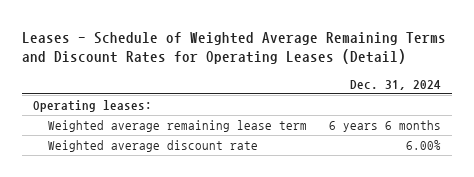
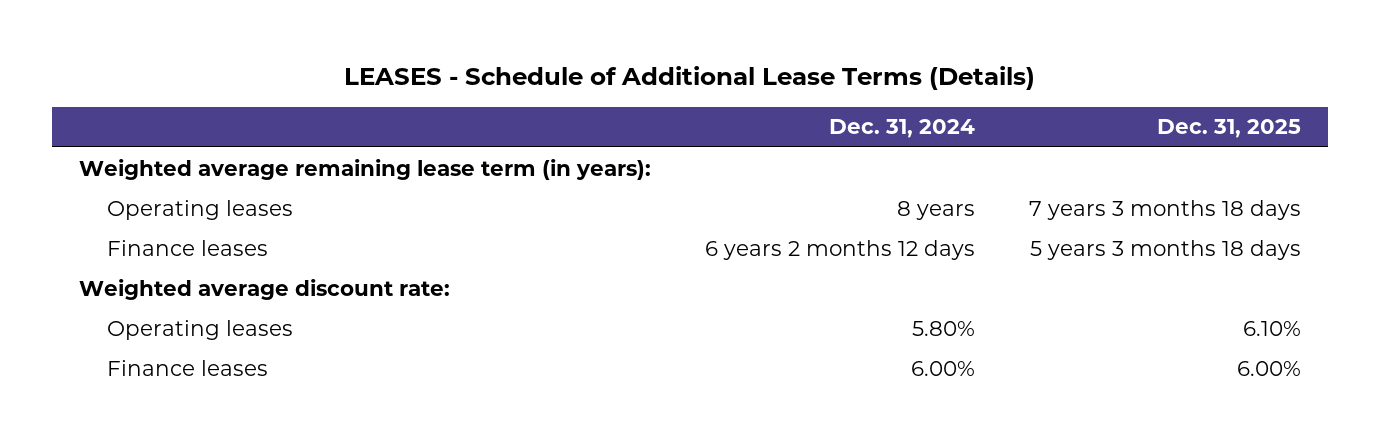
- Leases - Schedule of Weighted Average Remaining Terms and Discount Rates for Operating Leases (Detail)
+ LEASES - Schedule of Additional Lease Terms (Details)
- | Dec. 31, 2024
+ | Dec. 31, 2024 | Dec. 31, 2025
- Operating leases:
- Weighted average remaining lease term | 6 years 6 months
- Weighted average discount rate | 6.00%
+ Weighted average remaining lease term (in years):
+ Operating leases | 8 years | 7 years 3 months 18 days
+ Finance leases | 6 years 2 months 12 days | 5 years 3 months 18 days
+ Weighted average discount rate:
+ Operating leases | 5.80% | 6.10%
+ Finance leases | 6.00% | 6.00%

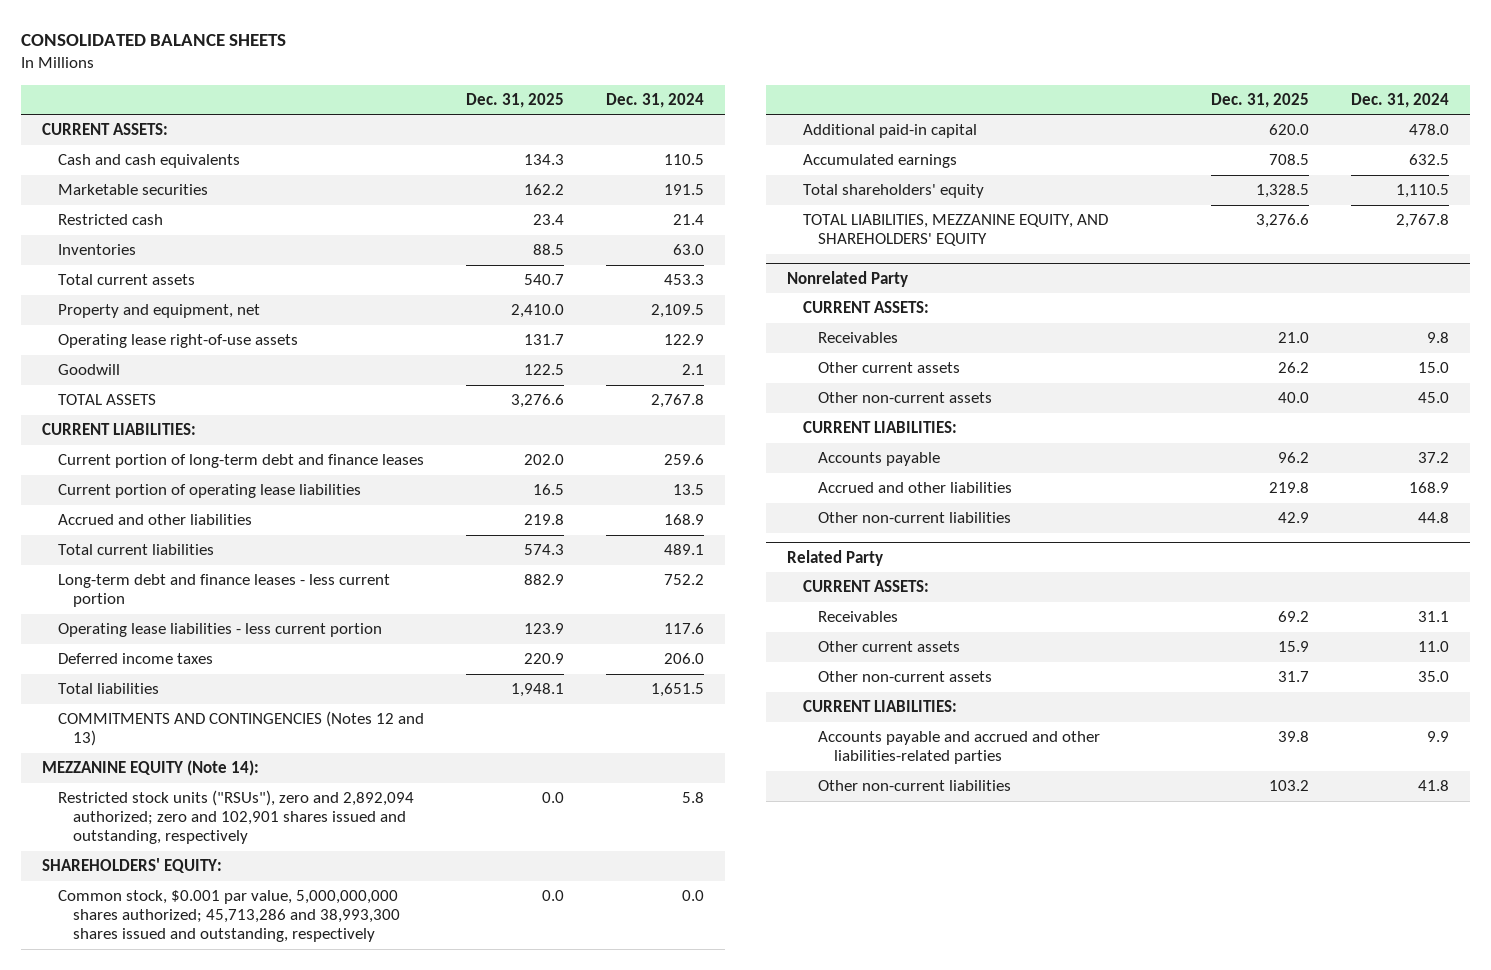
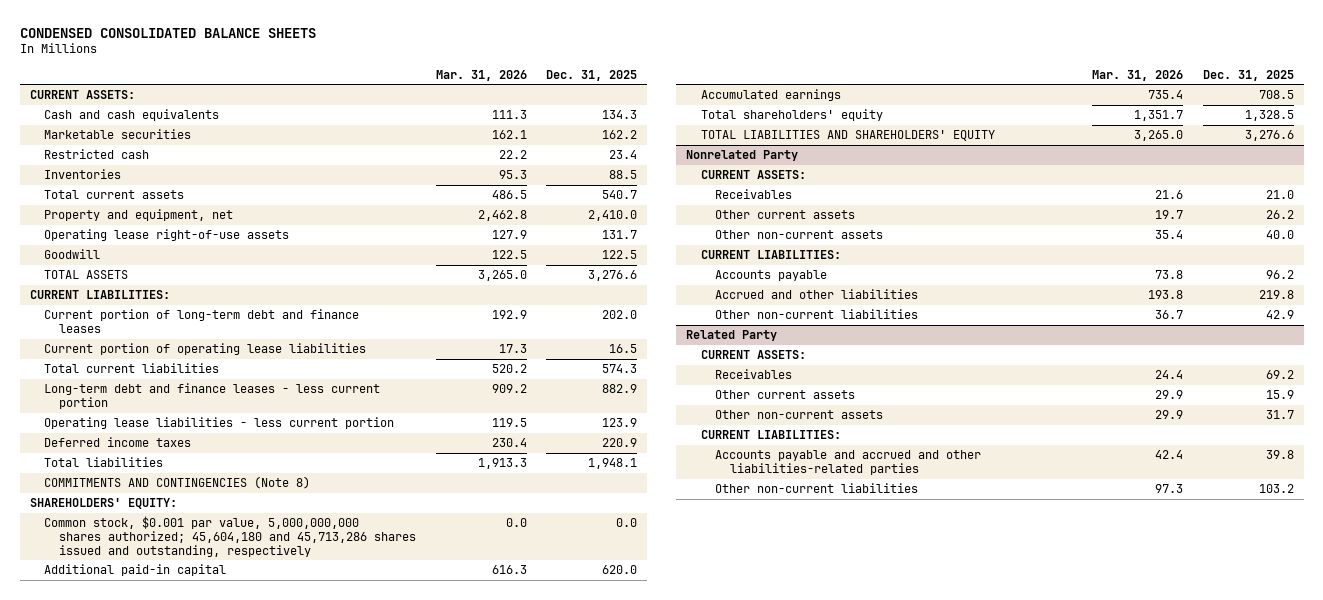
- CONSOLIDATED BALANCE SHEETS
+ CONDENSED CONSOLIDATED BALANCE SHEETS
- | Dec. 31, 2025 | Dec. 31, 2024
+ | Mar. 31, 2026 | Dec. 31, 2025
- Accrued and other liabilities | 219.8 | 168.9
- COMMITMENTS AND CONTINGENCIES (Notes 12 and 13)
- MEZZANINE EQUITY (Note 14):
- Restricted stock units ("RSUs"), zero and 2,892,094 authorized; zero and 102,901 shares issued and outstanding, respectively | 0.0 | 5.8
+ COMMITMENTS AND CONTINGENCIES (Note 8)
- Common stock, $0.001 par value, 5,000,000,000 shares authorized; 45,713,286 and 38,993,300 shares issued and outstanding, respectively | 0.0 | 0.0
+ Common stock, $0.001 par value, 5,000,000,000 shares authorized; 45,604,180 and 45,713,286 shares issued and outstanding, respectively | 0.0 | 0.0
- TOTAL LIABILITIES, MEZZANINE EQUITY, AND SHAREHOLDERS' EQUITY | 3,276.6 | 2,767.8
+ TOTAL LIABILITIES AND SHAREHOLDERS' EQUITY | 3,265.0 | 3,276.6

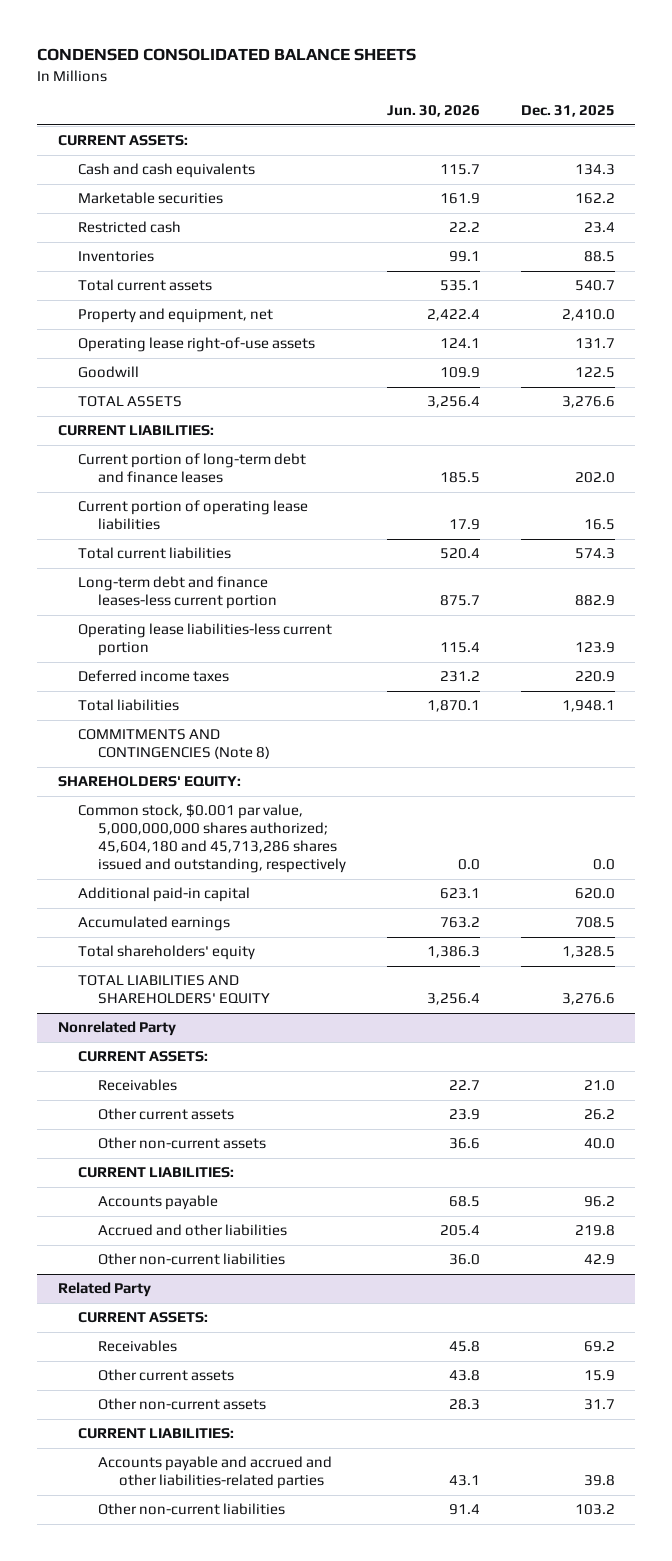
- | Mar. 31, 2026 | Dec. 31, 2025
+ | Jun. 30, 2026 | Dec. 31, 2025
- Long-term debt and finance leases - less current portion | 909.2 | 882.9
- Operating lease liabilities - less current portion | 119.5 | 123.9
+ Long-term debt and finance leases-less current portion | 875.7 | 882.9
+ Operating lease liabilities-less current portion | 115.4 | 123.9

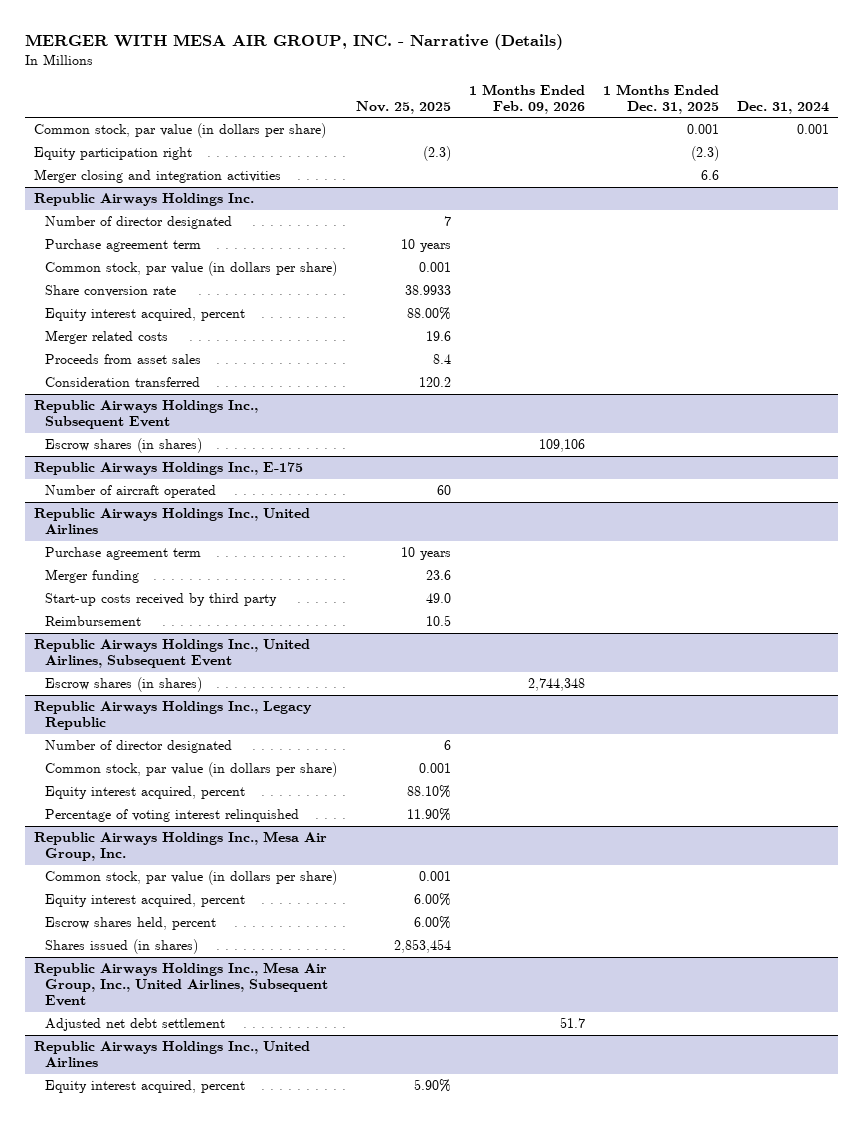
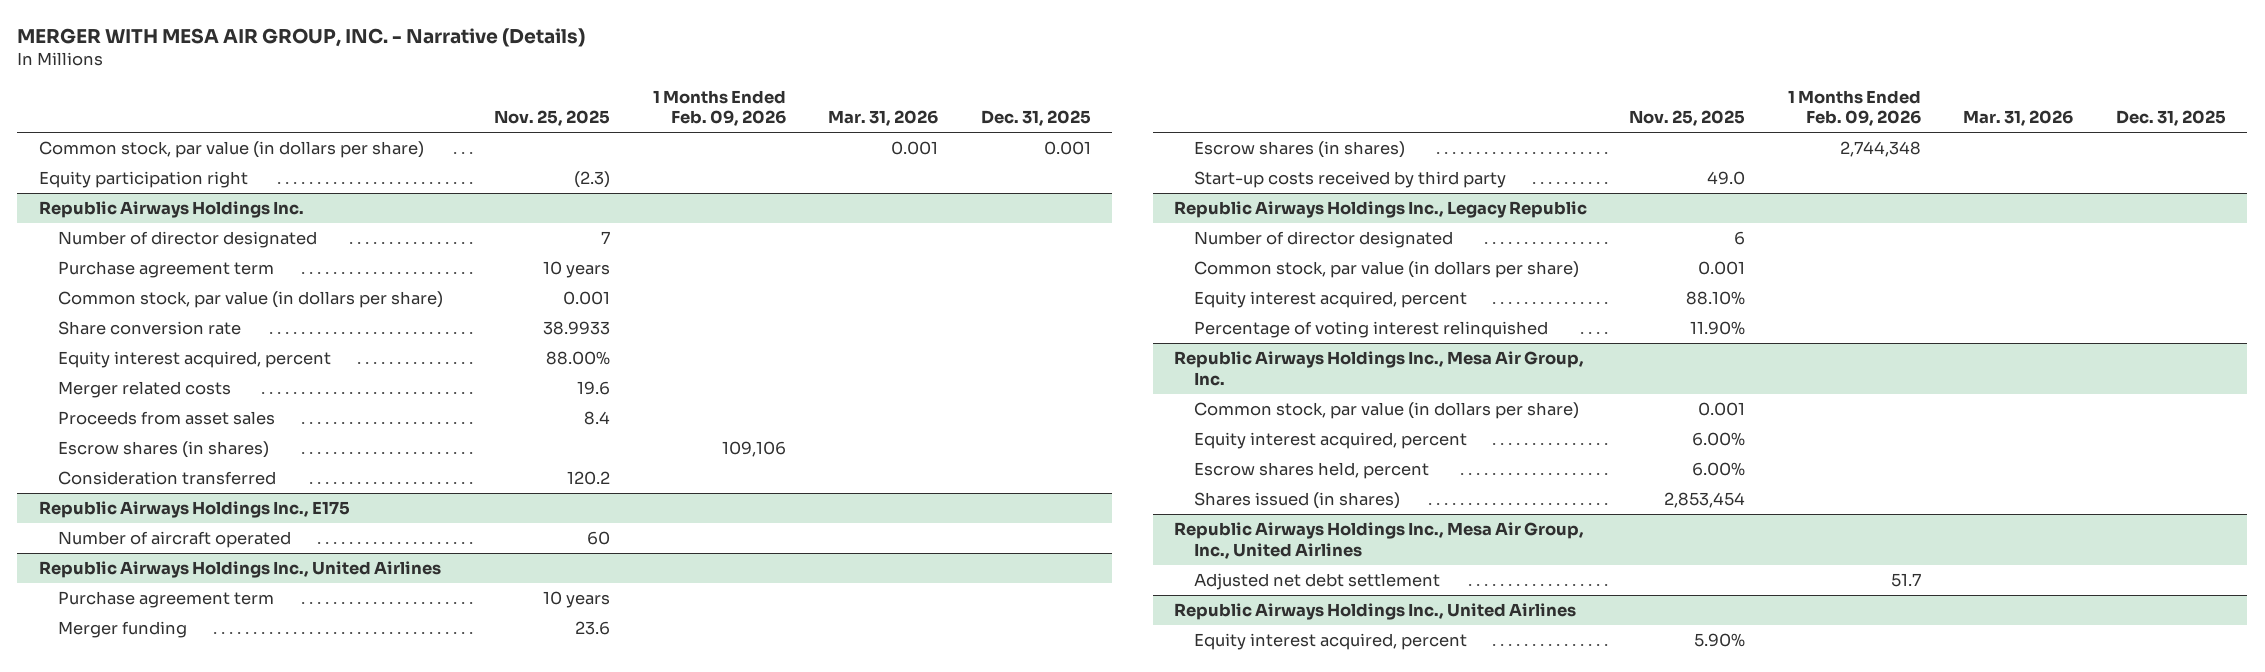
- | Nov. 25, 2025 | 1 Months Ended Feb. 09, 2026 | 1 Months Ended Dec. 31, 2025 | Dec. 31, 2024
+ | Nov. 25, 2025 | 1 Months Ended Feb. 09, 2026 | Mar. 31, 2026 | Dec. 31, 2025
- Merger closing and integration activities | | | 6.6 |
- Republic Airways Holdings Inc., Subsequent Event
- Republic Airways Holdings Inc., E-175
@ Republic Airways Holdings Inc.
moved down: Consideration transferred | 120.2 | | |
+ Republic Airways Holdings Inc., E175
@ Republic Airways Holdings Inc., United Airlines
- Reimbursement | 10.5 | | |
- Republic Airways Holdings Inc., United Airlines, Subsequent Event
@ Republic Airways Holdings Inc., United Airlines
moved down: Start-up costs received by third party | 49.0 | | |
- Republic Airways Holdings Inc., Mesa Air Group, Inc., United Airlines, Subsequent Event
+ Republic Airways Holdings Inc., Mesa Air Group, Inc., United Airlines

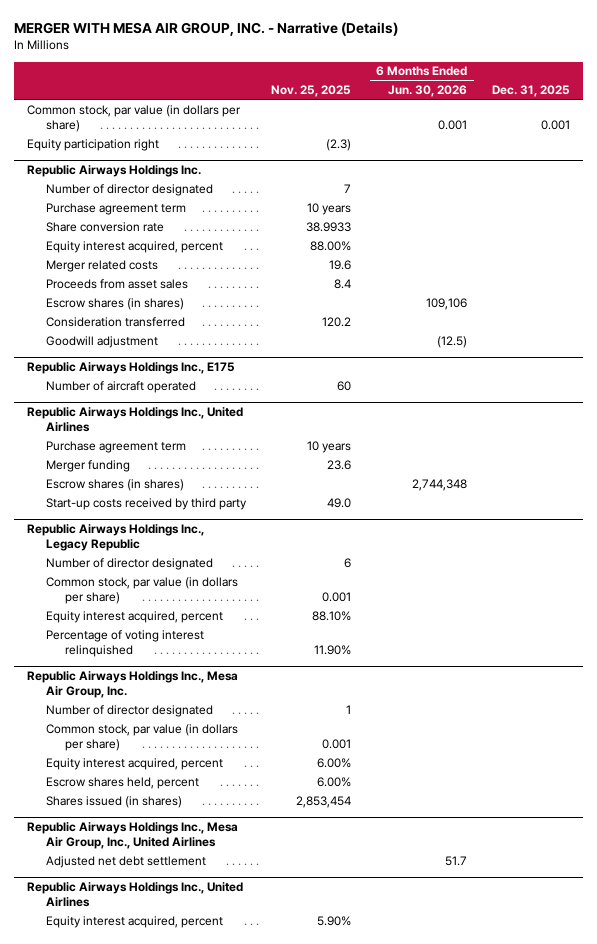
- | Nov. 25, 2025 | 1 Months Ended Feb. 09, 2026 | Mar. 31, 2026 | Dec. 31, 2025
+ | Nov. 25, 2025 | 6 Months Ended Jun. 30, 2026 | Dec. 31, 2025
@ Republic Airways Holdings Inc.
- Common stock, par value (in dollars per share) | 0.001 | | |
+ Goodwill adjustment | | (12.5) |
@ Republic Airways Holdings Inc., Mesa Air Group, Inc.
+ Number of director designated | 1 | |

